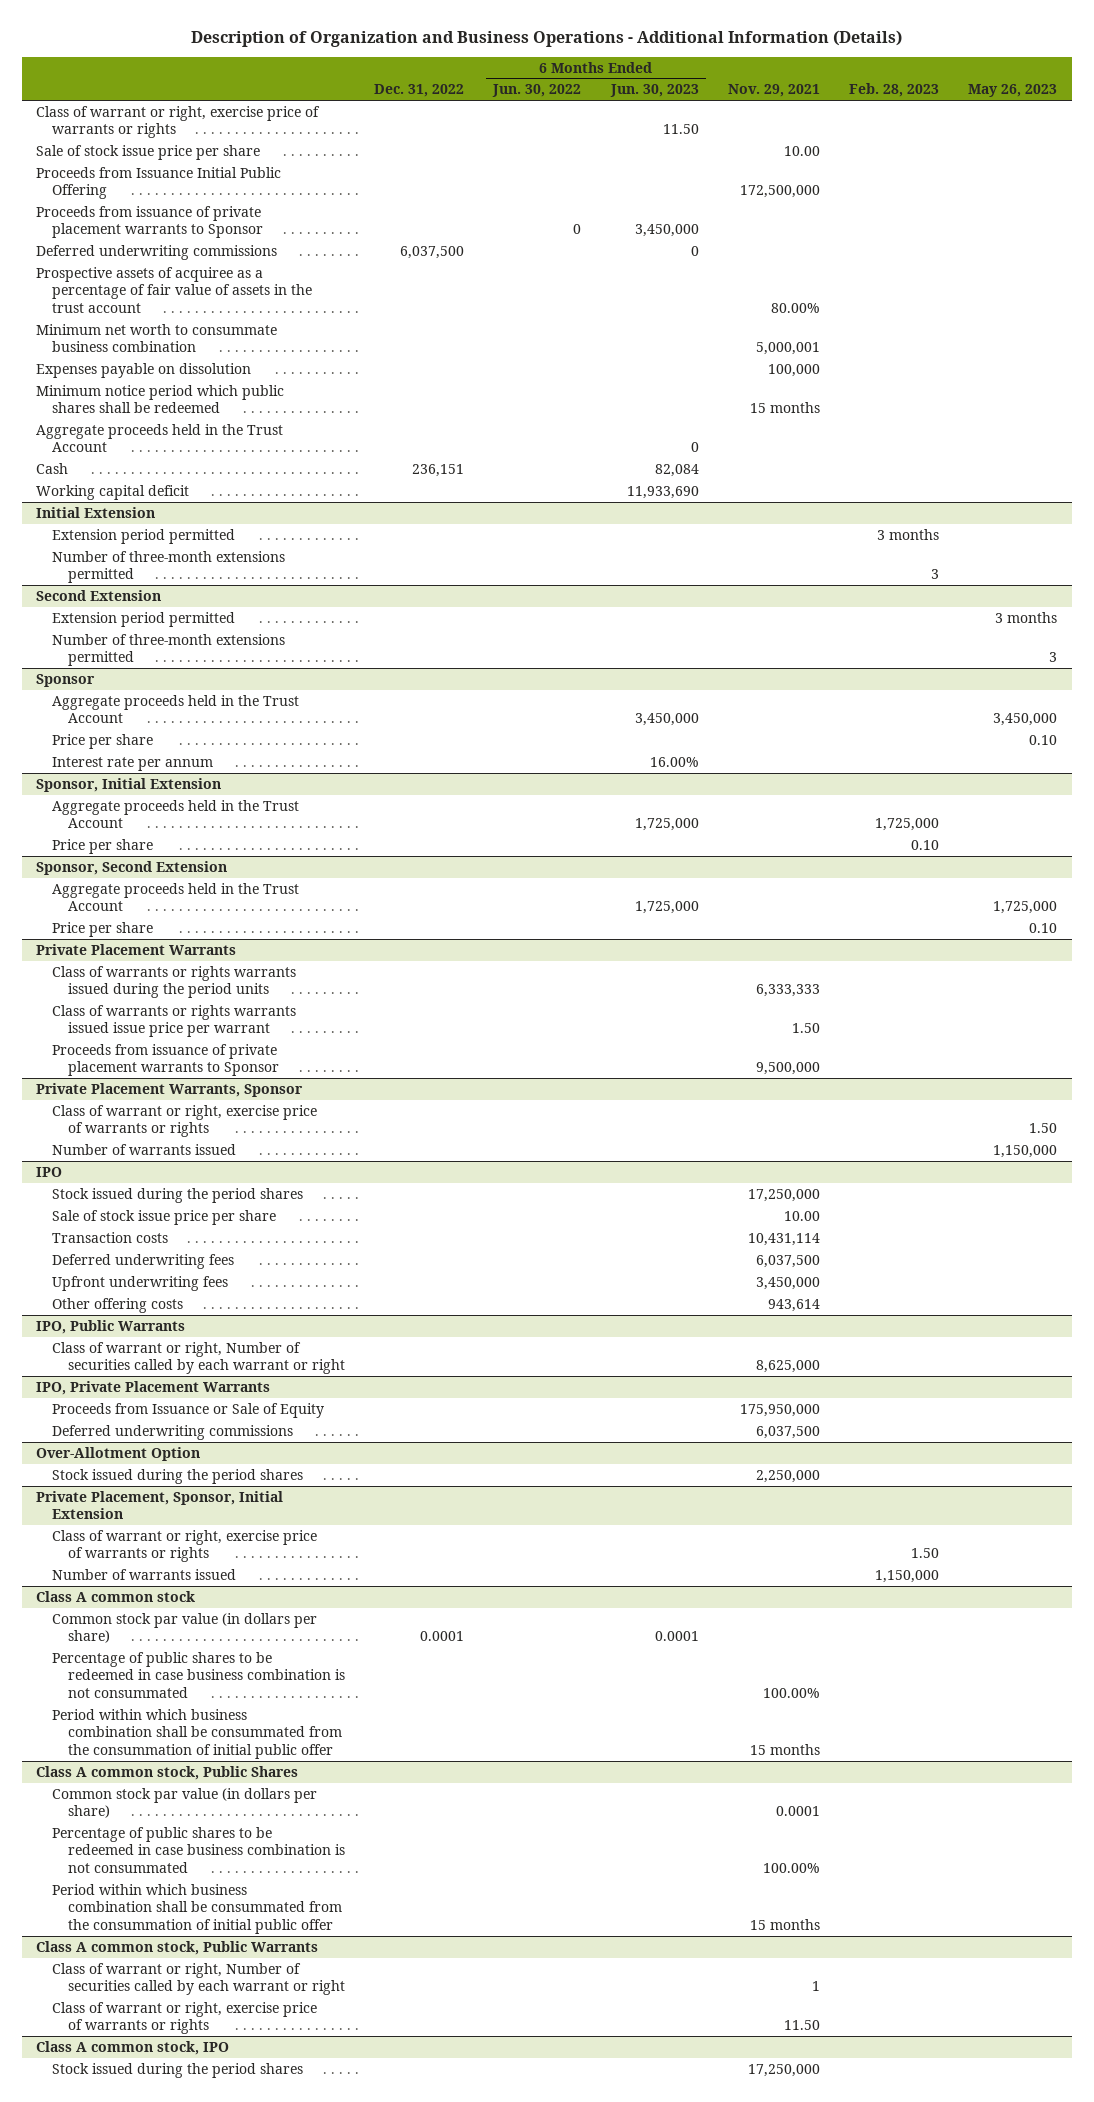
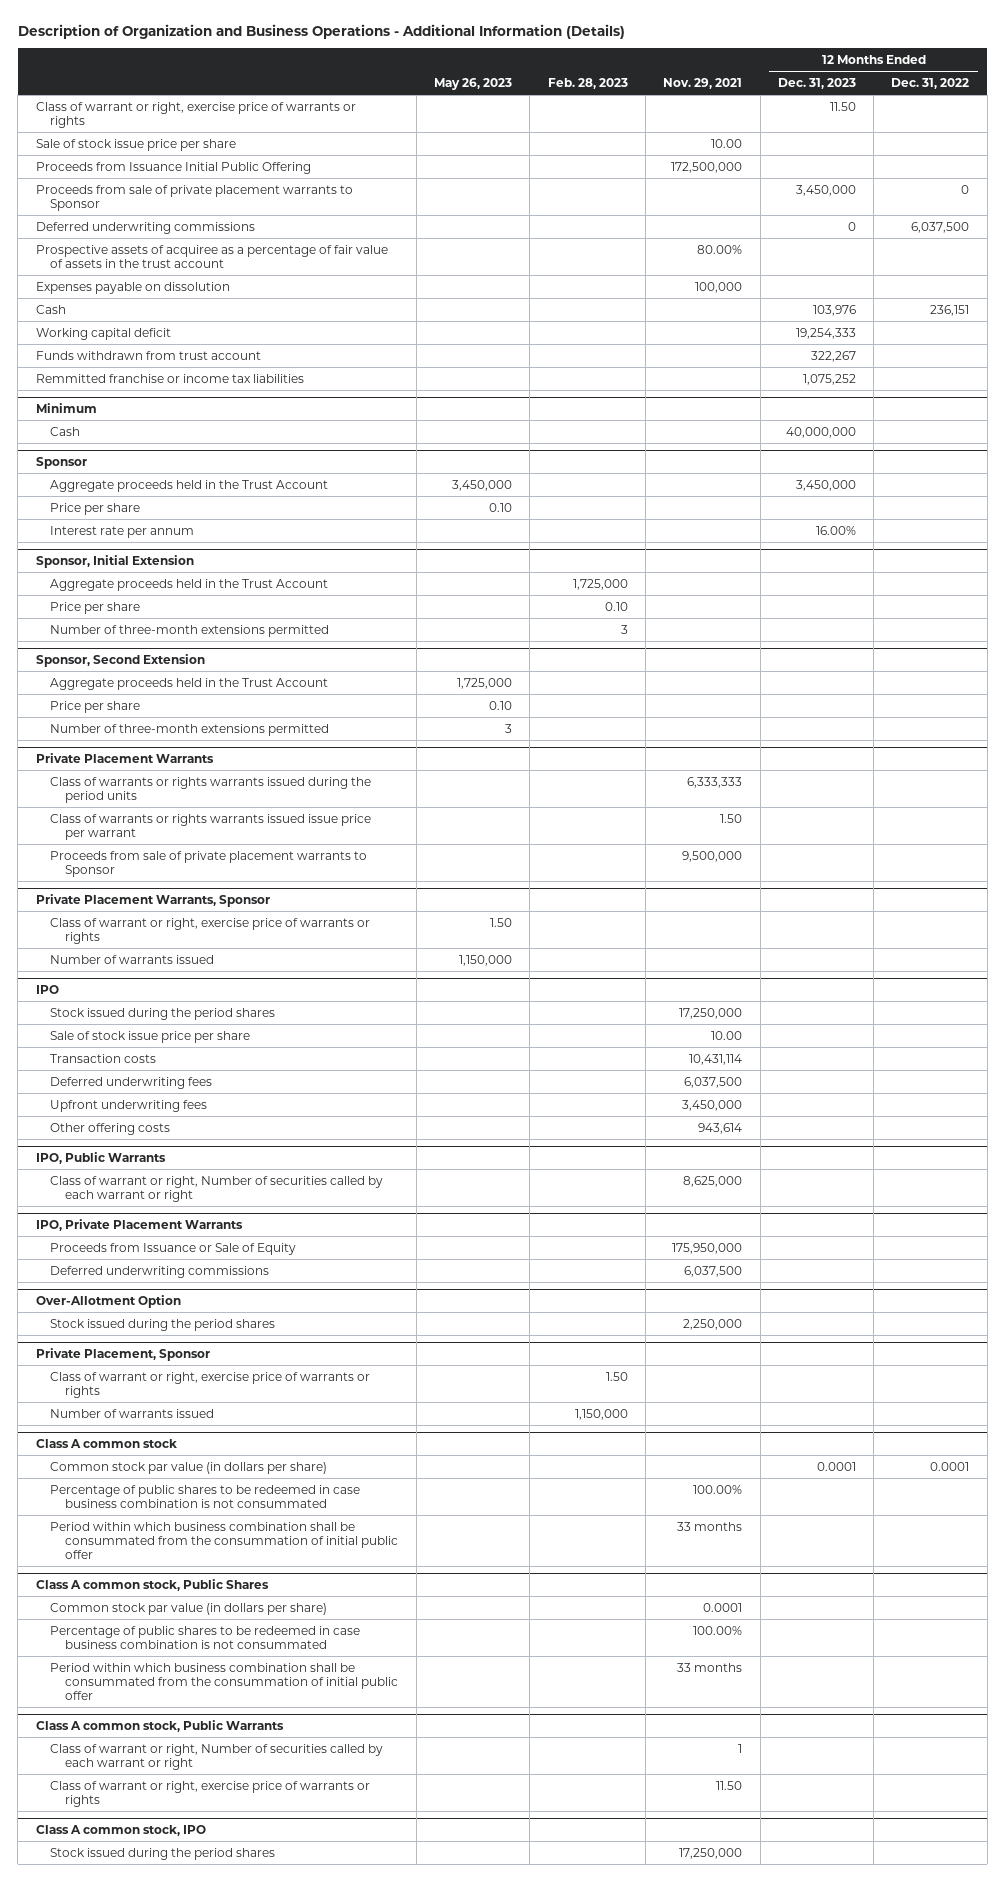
- | Dec. 31, 2022 | 6 Months Ended Jun. 30, 2022 | 6 Months Ended Jun. 30, 2023 | Nov. 29, 2021 | Feb. 28, 2023 | May 26, 2023
+ | May 26, 2023 | Feb. 28, 2023 | Nov. 29, 2021 | 12 Months Ended Dec. 31, 2023 | 12 Months Ended Dec. 31, 2022
- Proceeds from issuance of private placement warrants to Sponsor | | 0 | 3,450,000 | | |
+ Proceeds from sale of private placement warrants to Sponsor | | | | 3,450,000 | 0
- Minimum net worth to consummate business combination | | | | 5,000,001 | |
- Minimum notice period which public shares shall be redeemed | | | | 15 months | |
- Aggregate proceeds held in the Trust Account | | | 0 | | |
- Initial Extension
- Extension period permitted | | | | | 3 months |
- Number of three-month extensions permitted | | | | | 3 |
- Second Extension
- Extension period permitted | | | | | | 3 months
- Number of three-month extensions permitted | | | | | | 3
+ Funds withdrawn from trust account | | | | 322,267 |
+ Remmitted franchise or income tax liabilities | | | | 1,075,252 |
+ Minimum
+ Cash | | | | 40,000,000 |
@ Sponsor, Initial Extension
+ Number of three-month extensions permitted | | 3 | | |
@ Sponsor, Second Extension
+ Number of three-month extensions permitted | 3 | | | |
@ Private Placement Warrants
- Proceeds from issuance of private placement warrants to Sponsor | | | | 9,500,000 | |
+ Proceeds from sale of private placement warrants to Sponsor | | | 9,500,000 | |
- Private Placement, Sponsor, Initial Extension
+ Private Placement, Sponsor
@ Class A common stock
- Period within which business combination shall be consummated from the consummation of initial public offer | | | | 15 months | |
+ Period within which business combination shall be consummated from the consummation of initial public offer | | | 33 months | |
@ Class A common stock, Public Shares
- Period within which business combination shall be consummated from the consummation of initial public offer | | | | 15 months | |
+ Period within which business combination shall be consummated from the consummation of initial public offer | | | 33 months | |

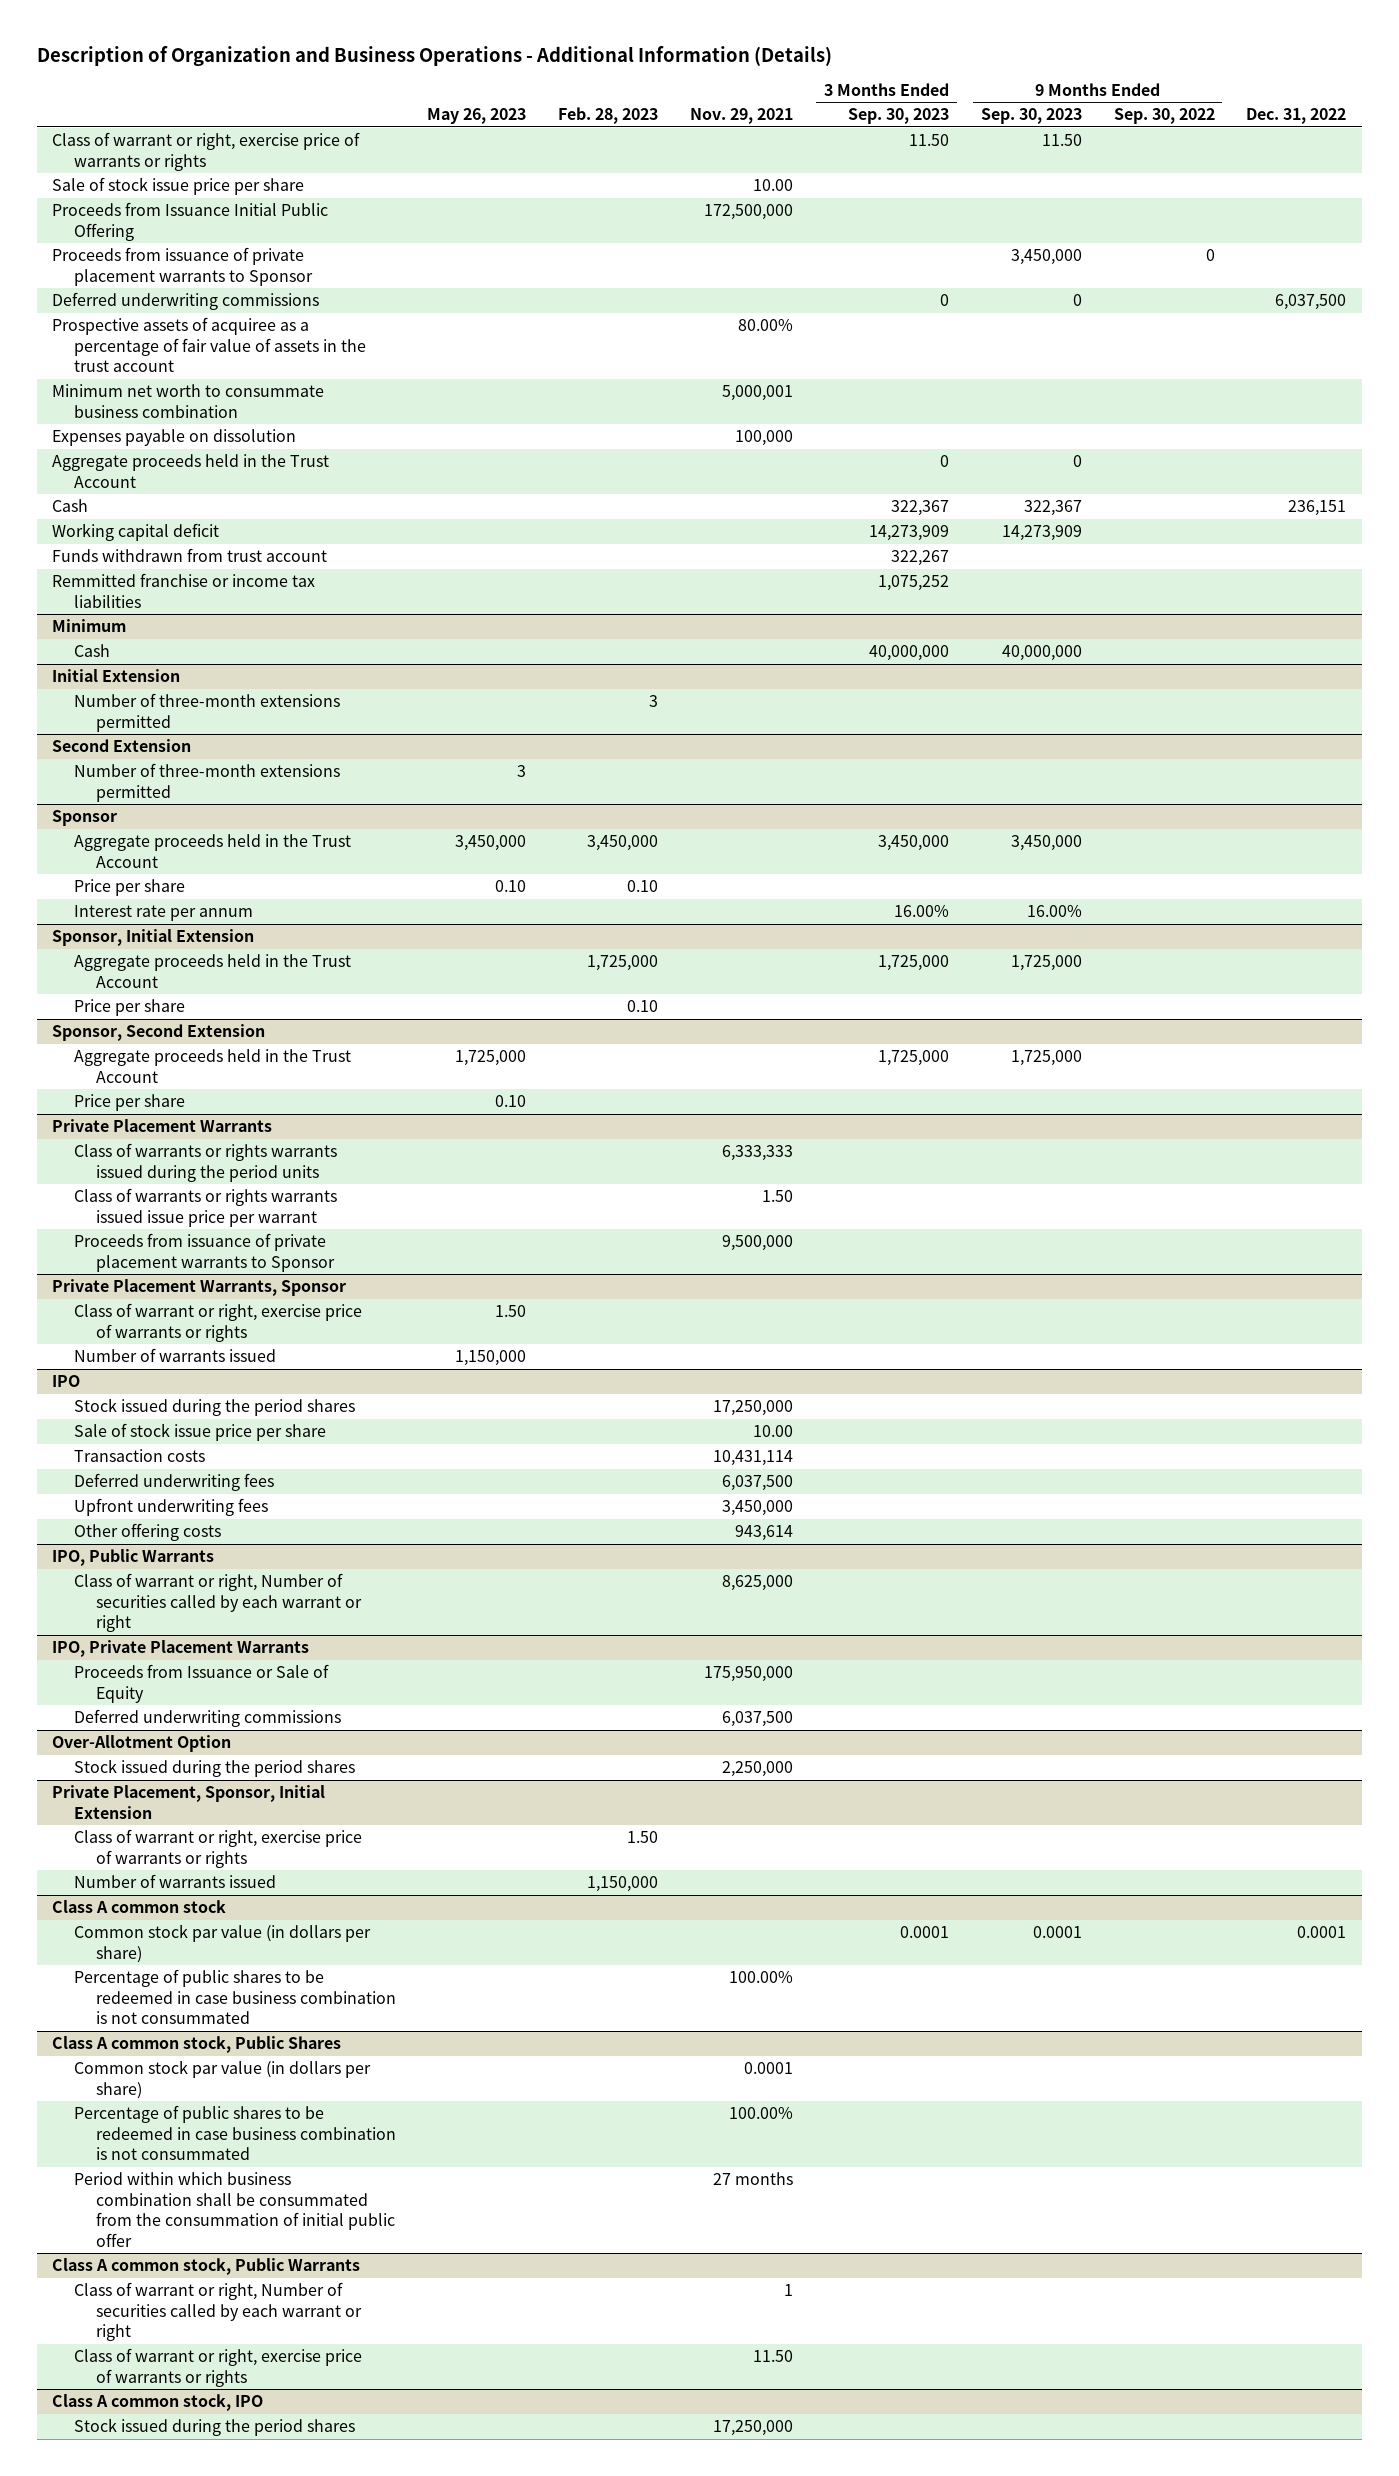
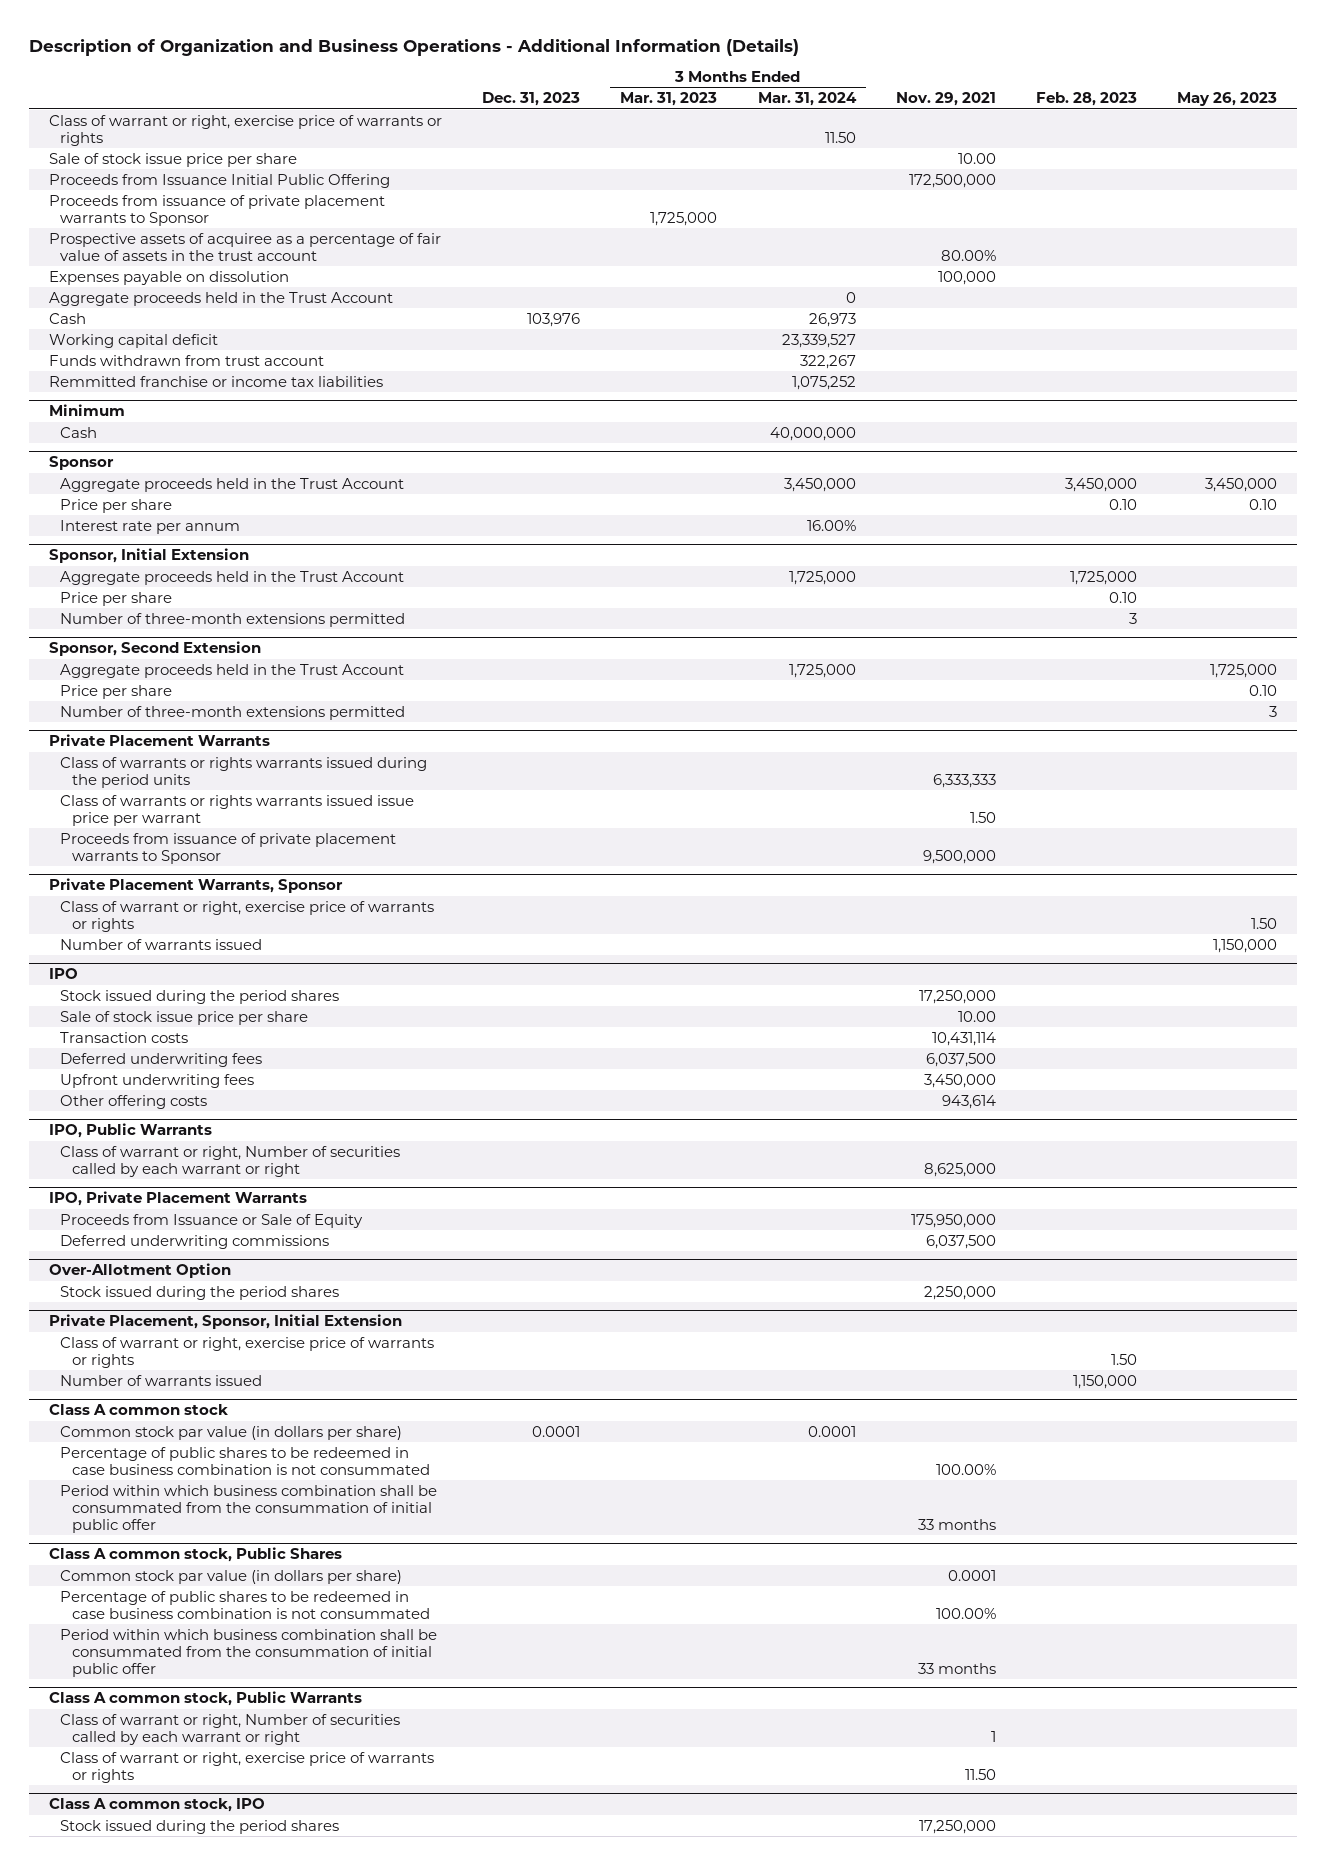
- | May 26, 2023 | Feb. 28, 2023 | Nov. 29, 2021 | 3 Months Ended Sep. 30, 2023 | 9 Months Ended Sep. 30, 2023 | 9 Months Ended Sep. 30, 2022 | Dec. 31, 2022
+ | Dec. 31, 2023 | 3 Months Ended Mar. 31, 2023 | 3 Months Ended Mar. 31, 2024 | Nov. 29, 2021 | Feb. 28, 2023 | May 26, 2023
- Deferred underwriting commissions | | | | 0 | 0 | | 6,037,500
- Minimum net worth to consummate business combination | | | 5,000,001 | | | |
- Initial Extension
- Number of three-month extensions permitted | | 3 | | | | |
- Second Extension
- Number of three-month extensions permitted | 3 | | | | | |
@ Sponsor, Initial Extension
+ Number of three-month extensions permitted | | | | | 3 |
@ Sponsor, Second Extension
+ Number of three-month extensions permitted | | | | | | 3
@ Class A common stock
+ Period within which business combination shall be consummated from the consummation of initial public offer | | | | 33 months | |
@ Class A common stock, Public Shares
- Period within which business combination shall be consummated from the consummation of initial public offer | | | 27 months | | | |
+ Period within which business combination shall be consummated from the consummation of initial public offer | | | | 33 months | |

